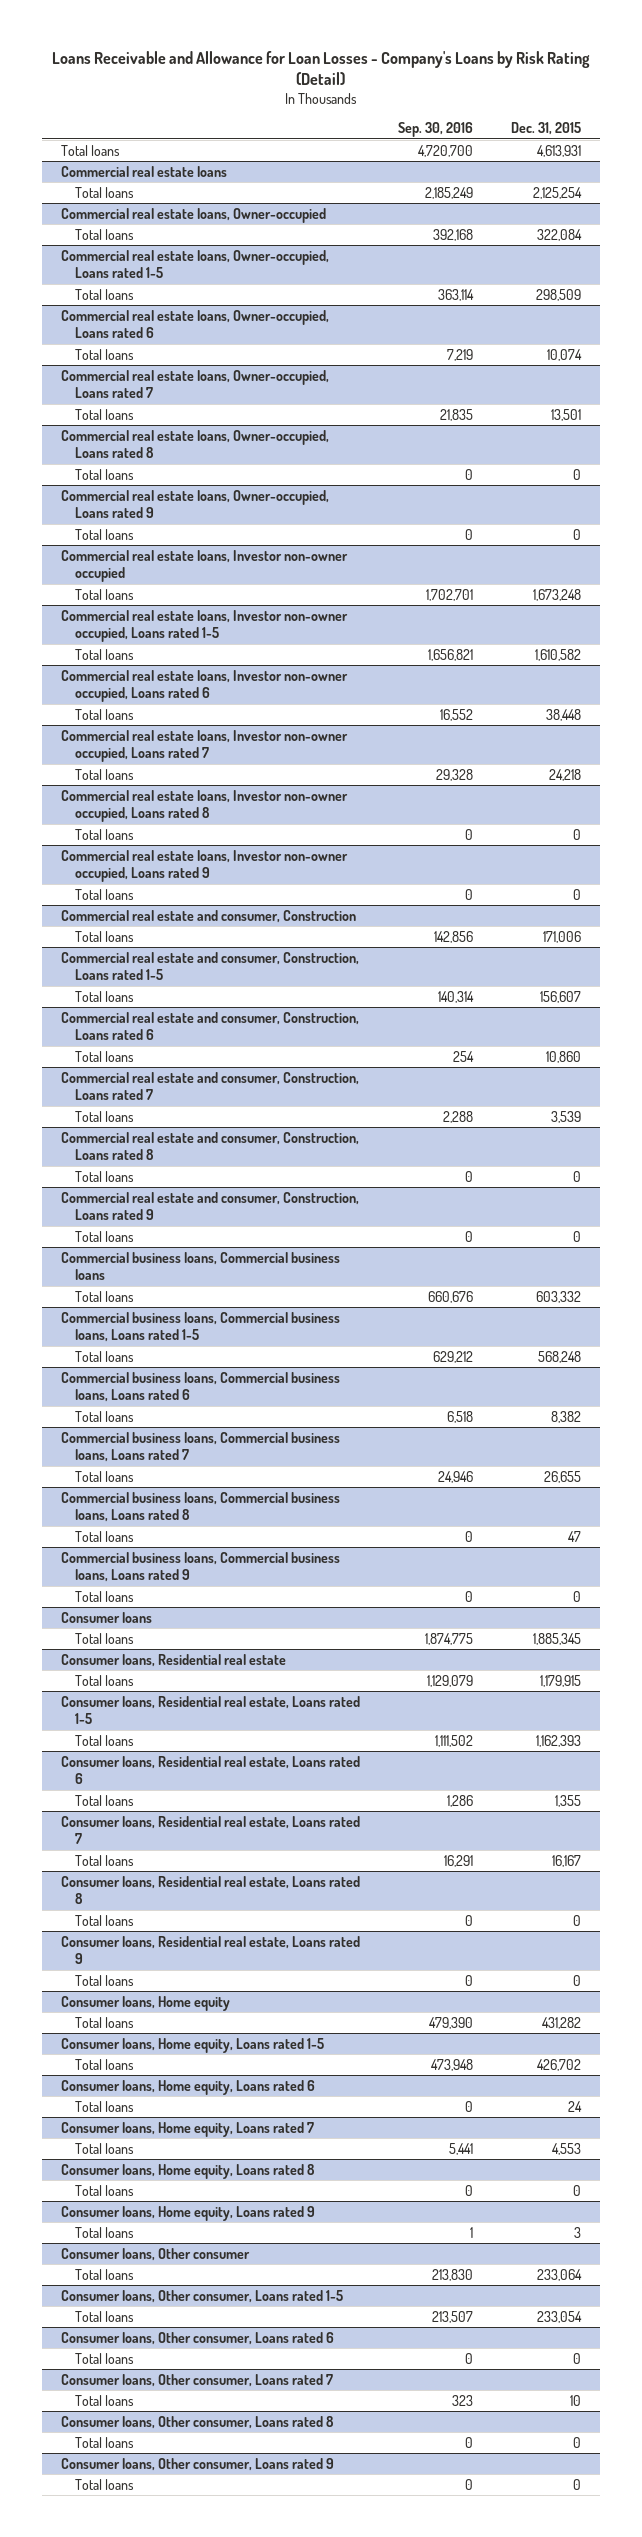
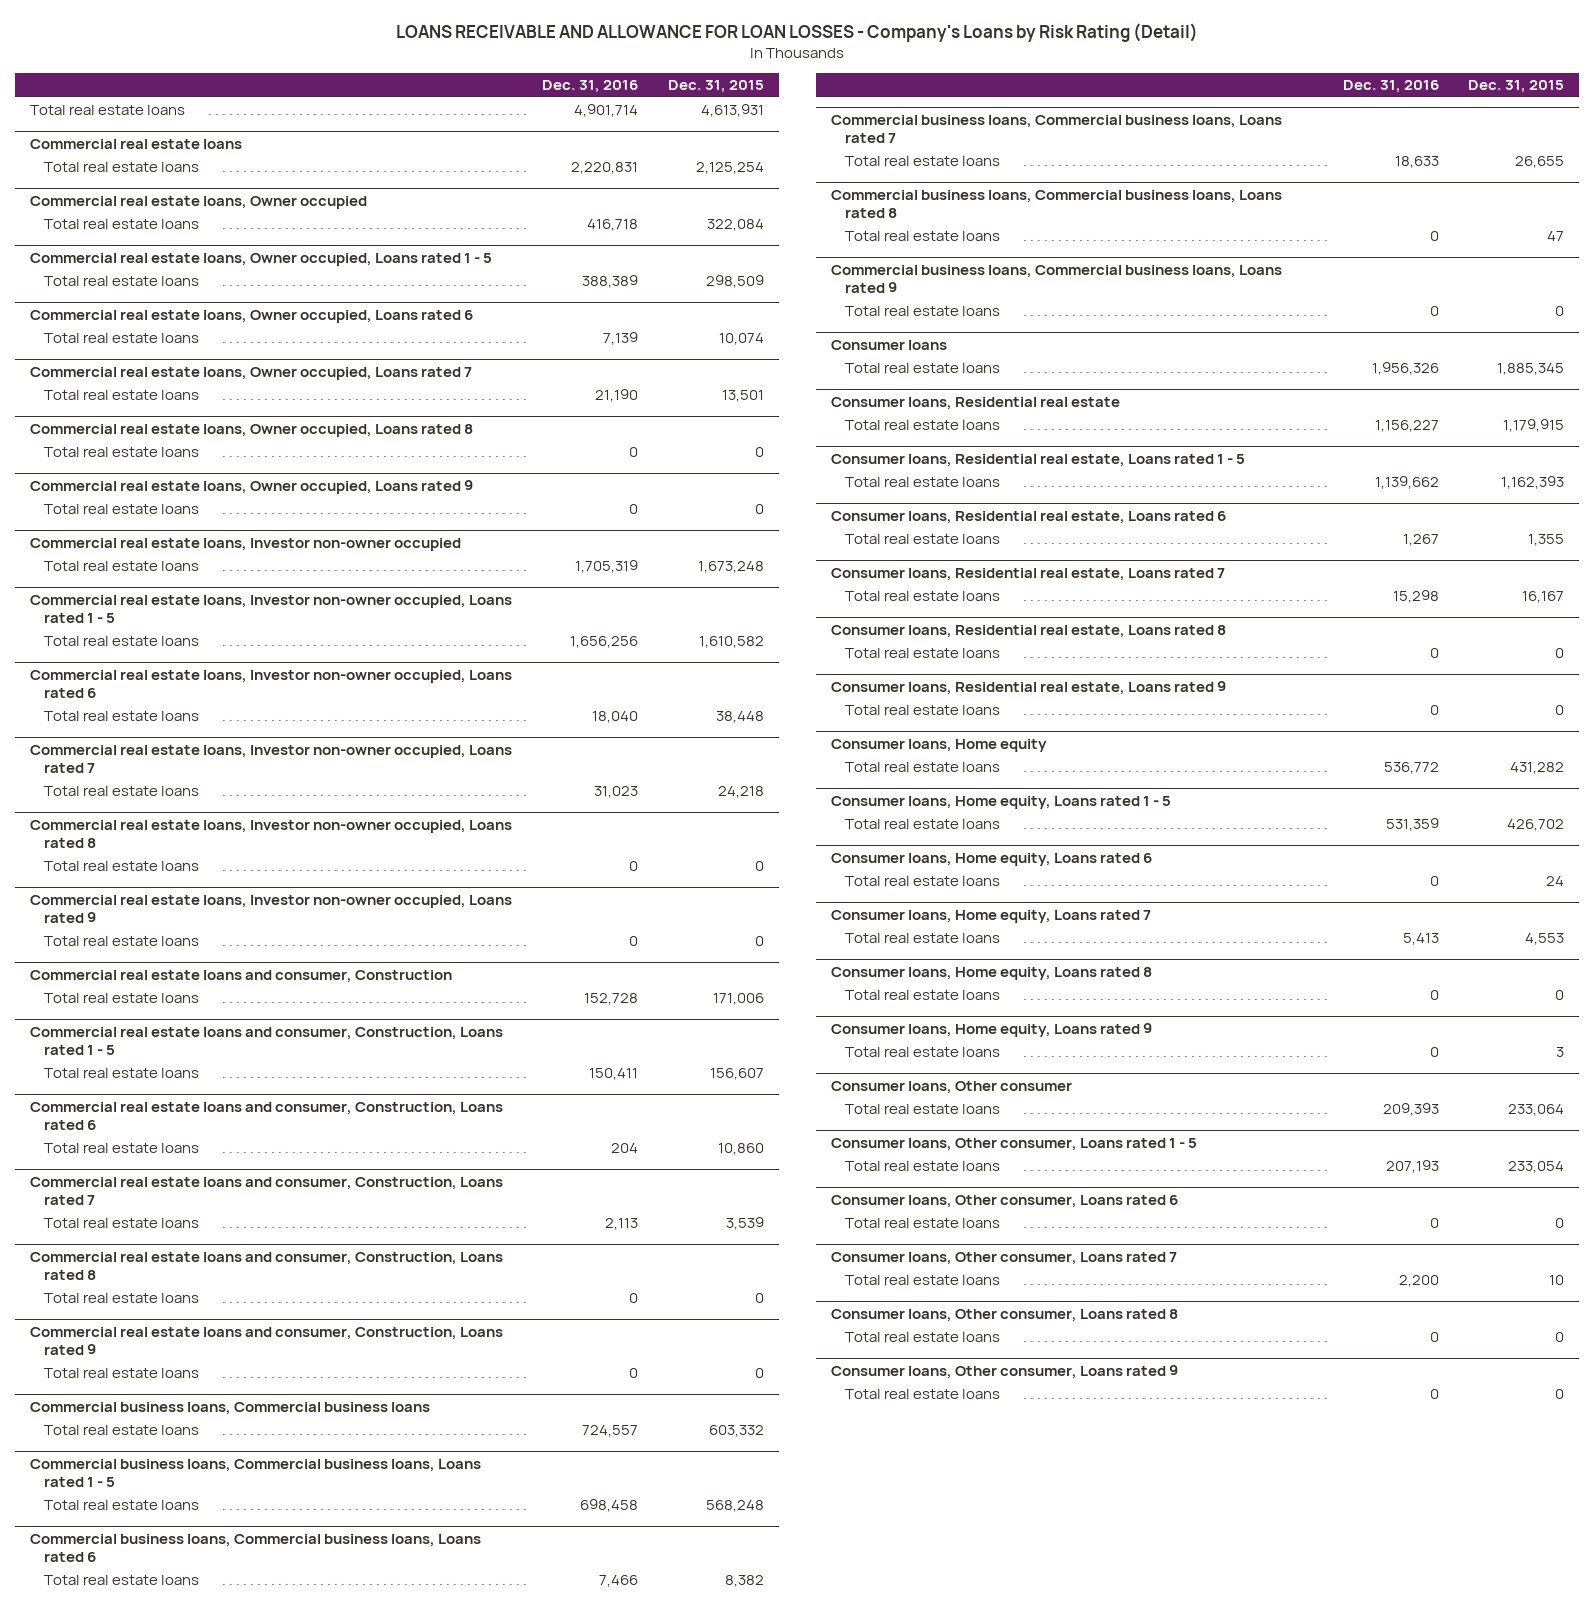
- Loans Receivable and Allowance for Loan Losses - Company's Loans by Risk Rating (Detail)
+ LOANS RECEIVABLE AND ALLOWANCE FOR LOAN LOSSES - Company's Loans by Risk Rating (Detail)
- | Sep. 30, 2016 | Dec. 31, 2015
+ | Dec. 31, 2016 | Dec. 31, 2015
- Total loans | 4,720,700 | 4,613,931
+ Total real estate loans | 4,901,714 | 4,613,931
@ Commercial real estate loans
- Total loans | 2,185,249 | 2,125,254
- Commercial real estate loans, Owner-occupied
- Total loans | 392,168 | 322,084
- Commercial real estate loans, Owner-occupied, Loans rated 1-5
- Total loans | 363,114 | 298,509
- Commercial real estate loans, Owner-occupied, Loans rated 6
- Total loans | 7,219 | 10,074
- Commercial real estate loans, Owner-occupied, Loans rated 7
- Total loans | 21,835 | 13,501
- Commercial real estate loans, Owner-occupied, Loans rated 8
- Total loans | 0 | 0
- Commercial real estate loans, Owner-occupied, Loans rated 9
- Total loans | 0 | 0
@ Commercial real estate loans
+ Total real estate loans | 2,220,831 | 2,125,254
+ Commercial real estate loans, Owner occupied
+ Total real estate loans | 416,718 | 322,084
+ Commercial real estate loans, Owner occupied, Loans rated 1 - 5
+ Total real estate loans | 388,389 | 298,509
+ Commercial real estate loans, Owner occupied, Loans rated 6
+ Total real estate loans | 7,139 | 10,074
+ Commercial real estate loans, Owner occupied, Loans rated 7
+ Total real estate loans | 21,190 | 13,501
+ Commercial real estate loans, Owner occupied, Loans rated 8
+ Total real estate loans | 0 | 0
+ Commercial real estate loans, Owner occupied, Loans rated 9
+ Total real estate loans | 0 | 0
@ Commercial real estate loans, Investor non-owner occupied
- Total loans | 1,702,701 | 1,673,248
- Commercial real estate loans, Investor non-owner occupied, Loans rated 1-5
- Total loans | 1,656,821 | 1,610,582
@ Commercial real estate loans, Investor non-owner occupied
+ Total real estate loans | 1,705,319 | 1,673,248
+ Commercial real estate loans, Investor non-owner occupied, Loans rated 1 - 5
+ Total real estate loans | 1,656,256 | 1,610,582
@ Commercial real estate loans, Investor non-owner occupied, Loans rated 6
- Total loans | 16,552 | 38,448
+ Total real estate loans | 18,040 | 38,448
@ Commercial real estate loans, Investor non-owner occupied, Loans rated 7
- Total loans | 29,328 | 24,218
+ Total real estate loans | 31,023 | 24,218
@ Commercial real estate loans, Investor non-owner occupied, Loans rated 8
- Total loans | 0 | 0
+ Total real estate loans | 0 | 0
@ Commercial real estate loans, Investor non-owner occupied, Loans rated 9
- Total loans | 0 | 0
- Commercial real estate and consumer, Construction
- Total loans | 142,856 | 171,006
- Commercial real estate and consumer, Construction, Loans rated 1-5
- Total loans | 140,314 | 156,607
- Commercial real estate and consumer, Construction, Loans rated 6
- Total loans | 254 | 10,860
- Commercial real estate and consumer, Construction, Loans rated 7
- Total loans | 2,288 | 3,539
- Commercial real estate and consumer, Construction, Loans rated 8
- Total loans | 0 | 0
- Commercial real estate and consumer, Construction, Loans rated 9
- Total loans | 0 | 0
@ Commercial real estate loans, Investor non-owner occupied, Loans rated 9
+ Total real estate loans | 0 | 0
+ Commercial real estate loans and consumer, Construction
+ Total real estate loans | 152,728 | 171,006
+ Commercial real estate loans and consumer, Construction, Loans rated 1 - 5
+ Total real estate loans | 150,411 | 156,607
+ Commercial real estate loans and consumer, Construction, Loans rated 6
+ Total real estate loans | 204 | 10,860
+ Commercial real estate loans and consumer, Construction, Loans rated 7
+ Total real estate loans | 2,113 | 3,539
+ Commercial real estate loans and consumer, Construction, Loans rated 8
+ Total real estate loans | 0 | 0
+ Commercial real estate loans and consumer, Construction, Loans rated 9
+ Total real estate loans | 0 | 0
@ Commercial business loans, Commercial business loans
- Total loans | 660,676 | 603,332
- Commercial business loans, Commercial business loans, Loans rated 1-5
- Total loans | 629,212 | 568,248
@ Commercial business loans, Commercial business loans
+ Total real estate loans | 724,557 | 603,332
+ Commercial business loans, Commercial business loans, Loans rated 1 - 5
+ Total real estate loans | 698,458 | 568,248
@ Commercial business loans, Commercial business loans, Loans rated 6
- Total loans | 6,518 | 8,382
+ Total real estate loans | 7,466 | 8,382
@ Commercial business loans, Commercial business loans, Loans rated 7
- Total loans | 24,946 | 26,655
+ Total real estate loans | 18,633 | 26,655
@ Commercial business loans, Commercial business loans, Loans rated 8
- Total loans | 0 | 47
+ Total real estate loans | 0 | 47
@ Commercial business loans, Commercial business loans, Loans rated 9
- Total loans | 0 | 0
+ Total real estate loans | 0 | 0
@ Consumer loans
- Total loans | 1,874,775 | 1,885,345
+ Total real estate loans | 1,956,326 | 1,885,345
@ Consumer loans, Residential real estate
- Total loans | 1,129,079 | 1,179,915
- Consumer loans, Residential real estate, Loans rated 1-5
- Total loans | 1,111,502 | 1,162,393
@ Consumer loans, Residential real estate
+ Total real estate loans | 1,156,227 | 1,179,915
+ Consumer loans, Residential real estate, Loans rated 1 - 5
+ Total real estate loans | 1,139,662 | 1,162,393
@ Consumer loans, Residential real estate, Loans rated 6
- Total loans | 1,286 | 1,355
+ Total real estate loans | 1,267 | 1,355
@ Consumer loans, Residential real estate, Loans rated 7
- Total loans | 16,291 | 16,167
+ Total real estate loans | 15,298 | 16,167
@ Consumer loans, Residential real estate, Loans rated 8
- Total loans | 0 | 0
+ Total real estate loans | 0 | 0
@ Consumer loans, Residential real estate, Loans rated 9
- Total loans | 0 | 0
+ Total real estate loans | 0 | 0
@ Consumer loans, Home equity
- Total loans | 479,390 | 431,282
- Consumer loans, Home equity, Loans rated 1-5
- Total loans | 473,948 | 426,702
@ Consumer loans, Home equity
+ Total real estate loans | 536,772 | 431,282
+ Consumer loans, Home equity, Loans rated 1 - 5
+ Total real estate loans | 531,359 | 426,702
@ Consumer loans, Home equity, Loans rated 6
- Total loans | 0 | 24
+ Total real estate loans | 0 | 24
@ Consumer loans, Home equity, Loans rated 7
- Total loans | 5,441 | 4,553
+ Total real estate loans | 5,413 | 4,553
@ Consumer loans, Home equity, Loans rated 8
- Total loans | 0 | 0
+ Total real estate loans | 0 | 0
@ Consumer loans, Home equity, Loans rated 9
- Total loans | 1 | 3
+ Total real estate loans | 0 | 3
@ Consumer loans, Other consumer
- Total loans | 213,830 | 233,064
- Consumer loans, Other consumer, Loans rated 1-5
- Total loans | 213,507 | 233,054
@ Consumer loans, Other consumer
+ Total real estate loans | 209,393 | 233,064
+ Consumer loans, Other consumer, Loans rated 1 - 5
+ Total real estate loans | 207,193 | 233,054
@ Consumer loans, Other consumer, Loans rated 6
- Total loans | 0 | 0
+ Total real estate loans | 0 | 0
@ Consumer loans, Other consumer, Loans rated 7
- Total loans | 323 | 10
+ Total real estate loans | 2,200 | 10
@ Consumer loans, Other consumer, Loans rated 8
- Total loans | 0 | 0
+ Total real estate loans | 0 | 0
@ Consumer loans, Other consumer, Loans rated 9
- Total loans | 0 | 0
+ Total real estate loans | 0 | 0

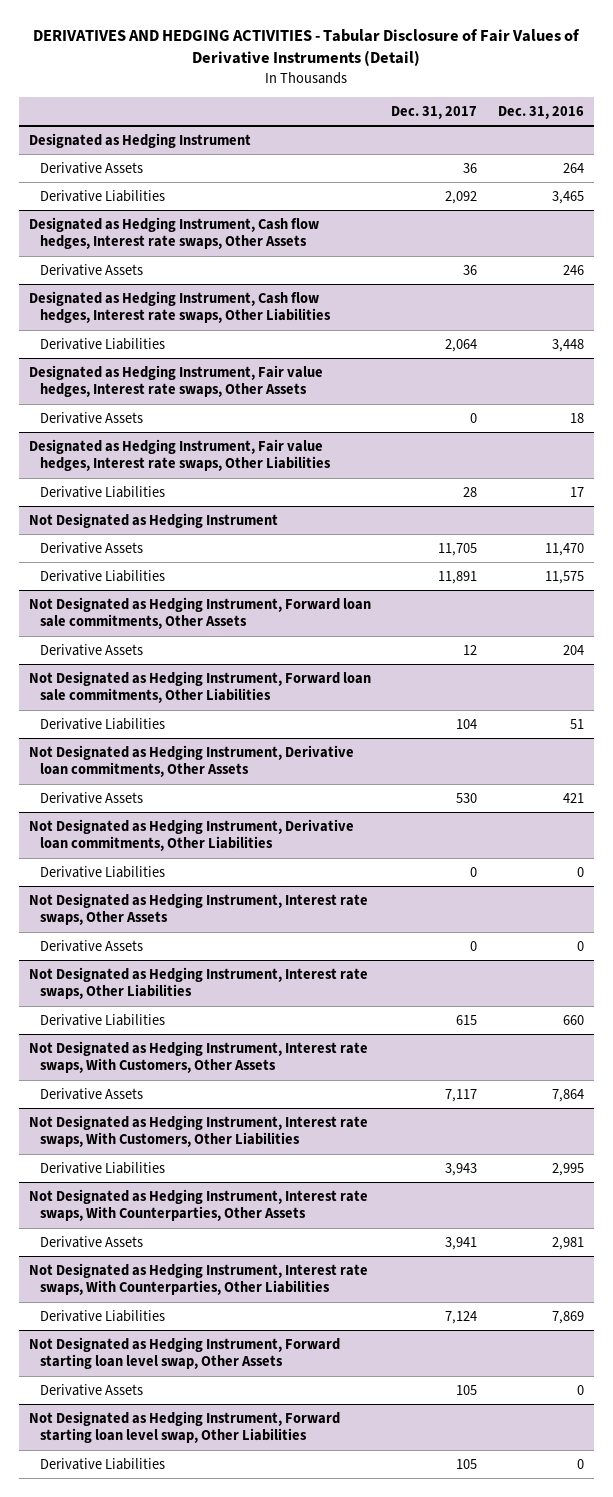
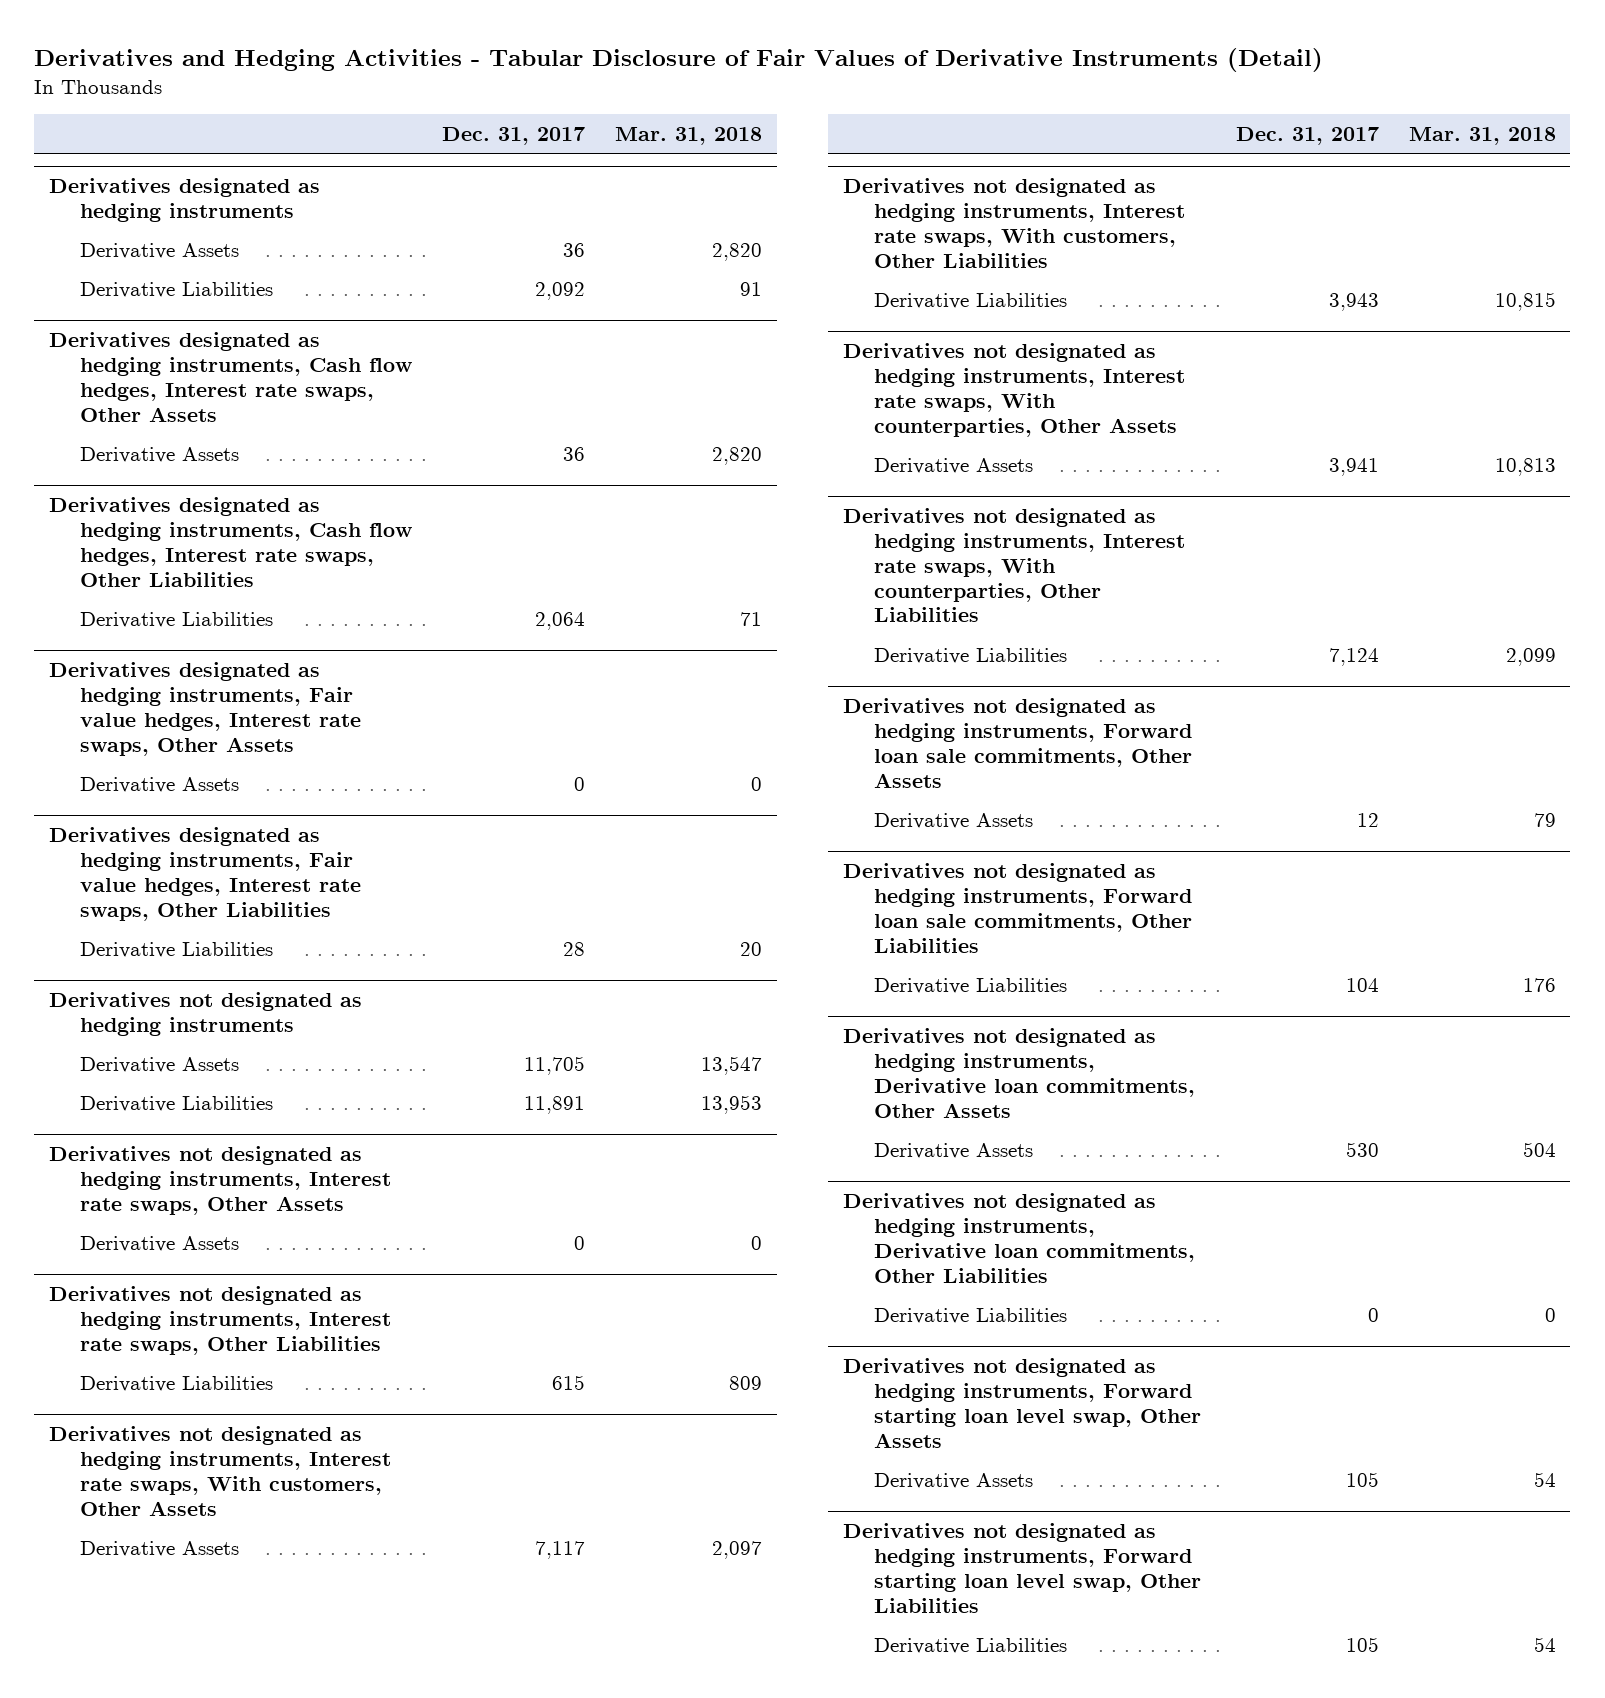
- DERIVATIVES AND HEDGING ACTIVITIES - Tabular Disclosure of Fair Values of Derivative Instruments (Detail)
+ Derivatives and Hedging Activities - Tabular Disclosure of Fair Values of Derivative Instruments (Detail)
- | Dec. 31, 2017 | Dec. 31, 2016
+ | Dec. 31, 2017 | Mar. 31, 2018
- Designated as Hedging Instrument
+ Derivatives designated as hedging instruments
- Designated as Hedging Instrument, Cash flow hedges, Interest rate swaps, Other Assets
+ Derivatives designated as hedging instruments, Cash flow hedges, Interest rate swaps, Other Assets
- Designated as Hedging Instrument, Cash flow hedges, Interest rate swaps, Other Liabilities
+ Derivatives designated as hedging instruments, Cash flow hedges, Interest rate swaps, Other Liabilities
- Designated as Hedging Instrument, Fair value hedges, Interest rate swaps, Other Assets
+ Derivatives designated as hedging instruments, Fair value hedges, Interest rate swaps, Other Assets
- Designated as Hedging Instrument, Fair value hedges, Interest rate swaps, Other Liabilities
+ Derivatives designated as hedging instruments, Fair value hedges, Interest rate swaps, Other Liabilities
- Not Designated as Hedging Instrument
+ Derivatives not designated as hedging instruments
- Not Designated as Hedging Instrument, Forward loan sale commitments, Other Assets
- Derivative Assets | 12 | 204
- Not Designated as Hedging Instrument, Forward loan sale commitments, Other Liabilities
- Derivative Liabilities | 104 | 51
- Not Designated as Hedging Instrument, Derivative loan commitments, Other Assets
- Derivative Assets | 530 | 421
- Not Designated as Hedging Instrument, Derivative loan commitments, Other Liabilities
- Derivative Liabilities | 0 | 0
- Not Designated as Hedging Instrument, Interest rate swaps, Other Assets
+ Derivatives not designated as hedging instruments, Interest rate swaps, Other Assets
- Not Designated as Hedging Instrument, Interest rate swaps, Other Liabilities
+ Derivatives not designated as hedging instruments, Interest rate swaps, Other Liabilities
- Not Designated as Hedging Instrument, Interest rate swaps, With Customers, Other Assets
+ Derivatives not designated as hedging instruments, Interest rate swaps, With customers, Other Assets
- Not Designated as Hedging Instrument, Interest rate swaps, With Customers, Other Liabilities
+ Derivatives not designated as hedging instruments, Interest rate swaps, With customers, Other Liabilities
- Not Designated as Hedging Instrument, Interest rate swaps, With Counterparties, Other Assets
+ Derivatives not designated as hedging instruments, Interest rate swaps, With counterparties, Other Assets
- Not Designated as Hedging Instrument, Interest rate swaps, With Counterparties, Other Liabilities
+ Derivatives not designated as hedging instruments, Interest rate swaps, With counterparties, Other Liabilities
- Not Designated as Hedging Instrument, Forward starting loan level swap, Other Assets
+ Derivatives not designated as hedging instruments, Forward loan sale commitments, Other Assets
+ Derivative Assets | 12 | 79
+ Derivatives not designated as hedging instruments, Forward loan sale commitments, Other Liabilities
+ Derivative Liabilities | 104 | 176
+ Derivatives not designated as hedging instruments, Derivative loan commitments, Other Assets
+ Derivative Assets | 530 | 504
+ Derivatives not designated as hedging instruments, Derivative loan commitments, Other Liabilities
+ Derivative Liabilities | 0 | 0
+ Derivatives not designated as hedging instruments, Forward starting loan level swap, Other Assets
- Not Designated as Hedging Instrument, Forward starting loan level swap, Other Liabilities
+ Derivatives not designated as hedging instruments, Forward starting loan level swap, Other Liabilities

